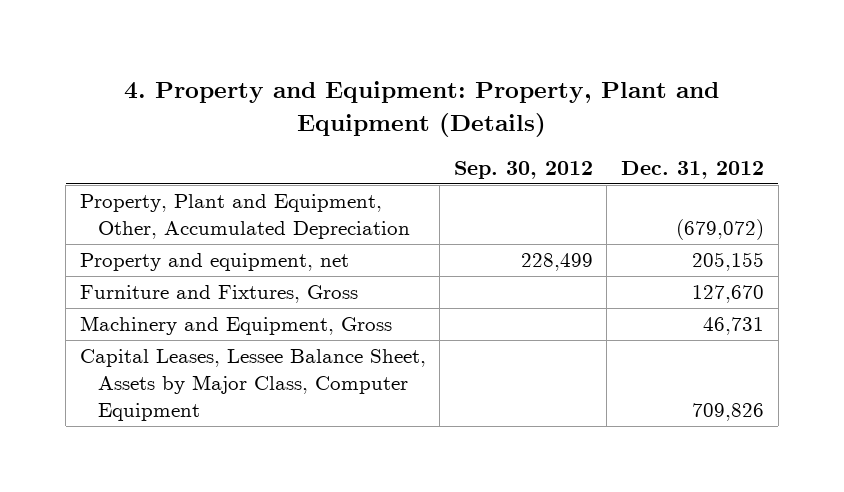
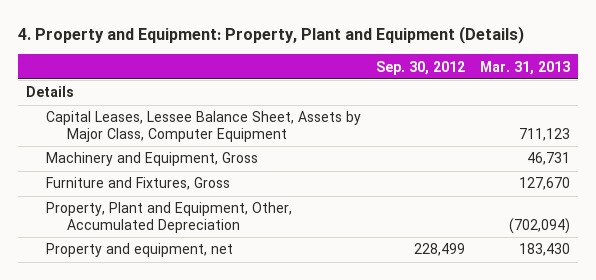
- | Sep. 30, 2012 | Dec. 31, 2012
+ | Sep. 30, 2012 | Mar. 31, 2013
+ Details
moved up: Capital Leases, Lessee Balance Sheet, Assets by Major Class, Computer Equipment | | 711,123
moved up: Machinery and Equipment, Gross | | 46,731
moved up: Furniture and Fixtures, Gross | | 127,670

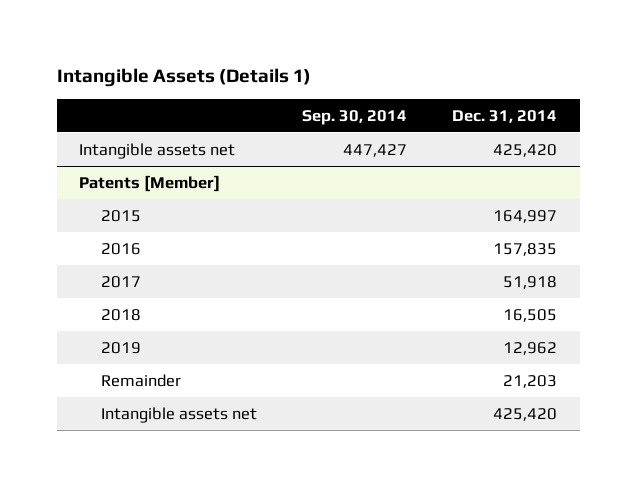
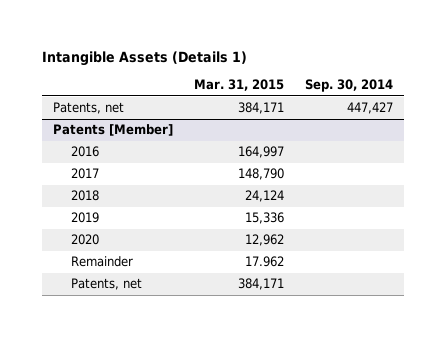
- | Sep. 30, 2014 | Dec. 31, 2014
+ | Mar. 31, 2015 | Sep. 30, 2014
- Intangible assets net | 447,427 | 425,420
+ Patents, net | 384,171 | 447,427
@ Patents [Member]
- 2015 | | 164,997
+ 2020 | 12,962 |
- Intangible assets net | | 425,420
+ Patents, net | 384,171 |

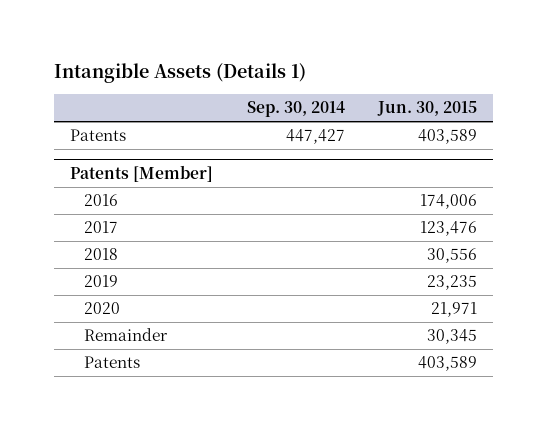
- | Mar. 31, 2015 | Sep. 30, 2014
+ | Sep. 30, 2014 | Jun. 30, 2015
- Patents, net | 384,171 | 447,427
+ Patents | 447,427 | 403,589
@ Patents [Member]
- Patents, net | 384,171 |
+ Patents | | 403,589

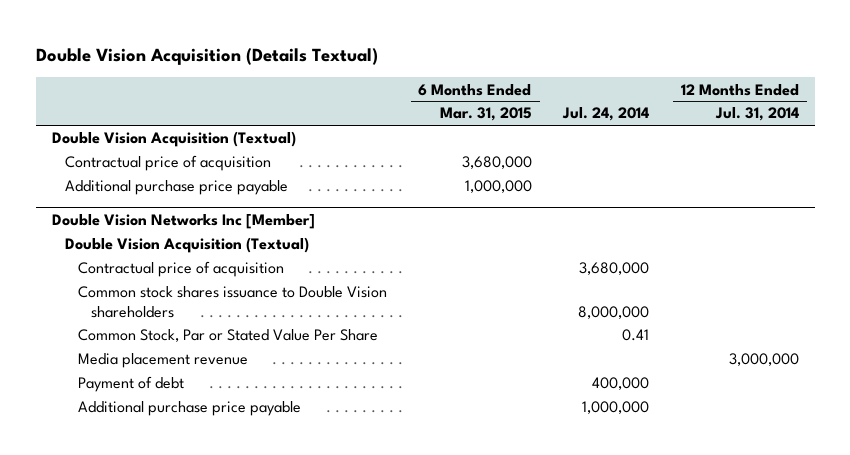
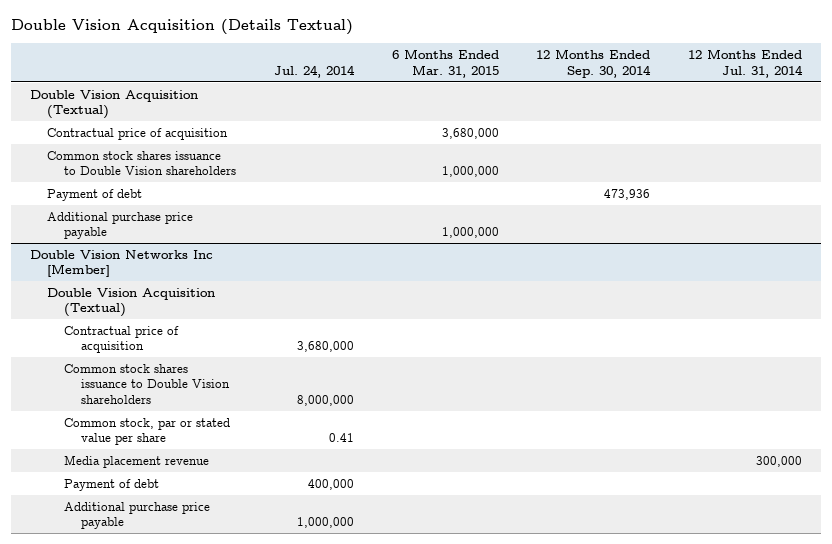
- | 6 Months Ended Mar. 31, 2015 | Jul. 24, 2014 | 12 Months Ended Jul. 31, 2014
+ | Jul. 24, 2014 | 6 Months Ended Mar. 31, 2015 | 12 Months Ended Sep. 30, 2014 | 12 Months Ended Jul. 31, 2014
+ Common stock shares issuance to Double Vision shareholders | | 1,000,000 | |
+ Payment of debt | | | 473,936 |
@ Double Vision Networks Inc [Member]
- Common Stock, Par or Stated Value Per Share | | 0.41 |
- Media placement revenue | | | 3,000,000
+ Common stock, par or stated value per share | 0.41 | | |
+ Media placement revenue | | | | 300,000

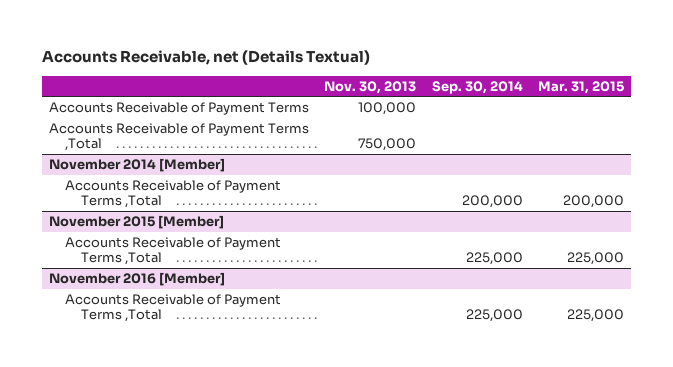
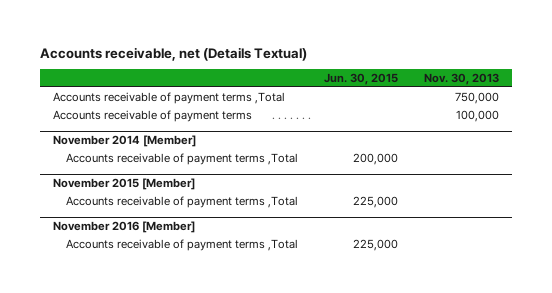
- Accounts Receivable, net (Details Textual)
+ Accounts receivable, net (Details Textual)
- | Nov. 30, 2013 | Sep. 30, 2014 | Mar. 31, 2015
+ | Jun. 30, 2015 | Nov. 30, 2013
- Accounts Receivable of Payment Terms | 100,000 | |
- Accounts Receivable of Payment Terms ,Total | 750,000 | |
+ Accounts receivable of payment terms ,Total | | 750,000
+ Accounts receivable of payment terms | | 100,000
@ November 2014 [Member]
- Accounts Receivable of Payment Terms ,Total | | 200,000 | 200,000
+ Accounts receivable of payment terms ,Total | 200,000 |
@ November 2015 [Member]
- Accounts Receivable of Payment Terms ,Total | | 225,000 | 225,000
+ Accounts receivable of payment terms ,Total | 225,000 |
@ November 2016 [Member]
- Accounts Receivable of Payment Terms ,Total | | 225,000 | 225,000
+ Accounts receivable of payment terms ,Total | 225,000 |

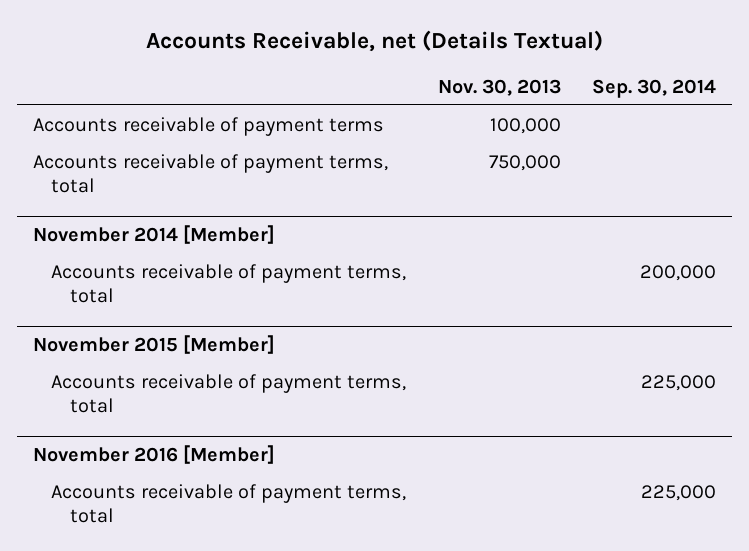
- Accounts receivable, net (Details Textual)
+ Accounts Receivable, net (Details Textual)
- | Jun. 30, 2015 | Nov. 30, 2013
+ | Nov. 30, 2013 | Sep. 30, 2014
- Accounts receivable of payment terms ,Total | | 750,000
+ Accounts receivable of payment terms, total | 750,000 |
@ November 2014 [Member]
- Accounts receivable of payment terms ,Total | 200,000 |
+ Accounts receivable of payment terms, total | | 200,000
@ November 2015 [Member]
- Accounts receivable of payment terms ,Total | 225,000 |
+ Accounts receivable of payment terms, total | | 225,000
@ November 2016 [Member]
- Accounts receivable of payment terms ,Total | 225,000 |
+ Accounts receivable of payment terms, total | | 225,000

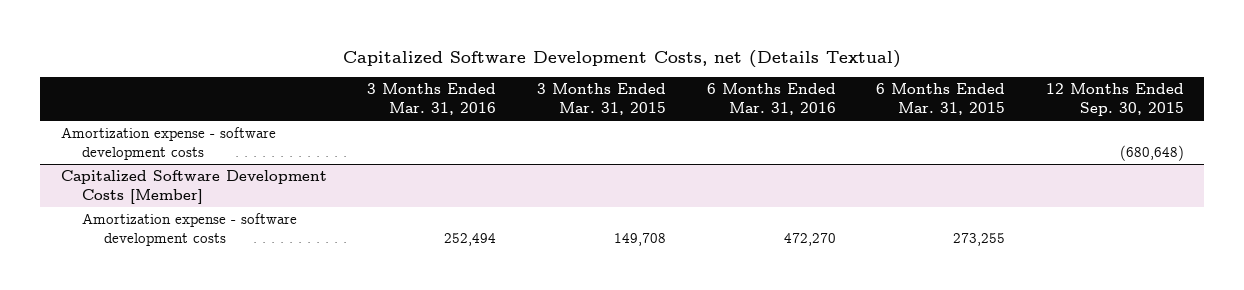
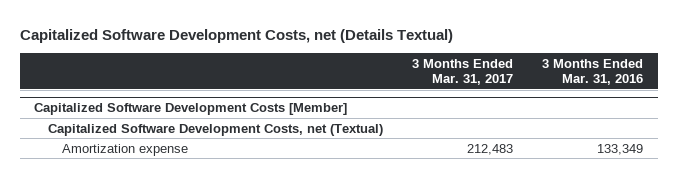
- | 3 Months Ended Mar. 31, 2016 | 3 Months Ended Mar. 31, 2015 | 6 Months Ended Mar. 31, 2016 | 6 Months Ended Mar. 31, 2015 | 12 Months Ended Sep. 30, 2015
+ | 3 Months Ended Mar. 31, 2017 | 3 Months Ended Mar. 31, 2016
- Amortization expense - software development costs | | | | | (680,648)
@ Capitalized Software Development Costs [Member]
- Amortization expense - software development costs | 252,494 | 149,708 | 472,270 | 273,255 |
+ Capitalized Software Development Costs, net (Textual)
+ Amortization expense | 212,483 | 133,349

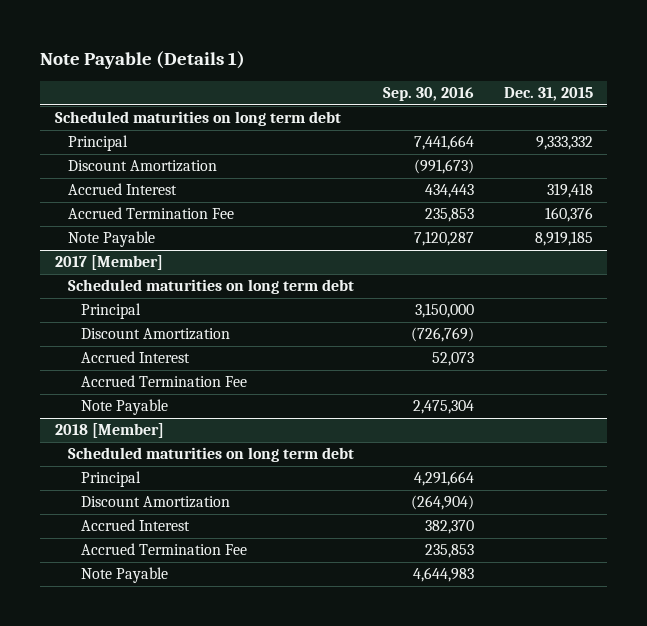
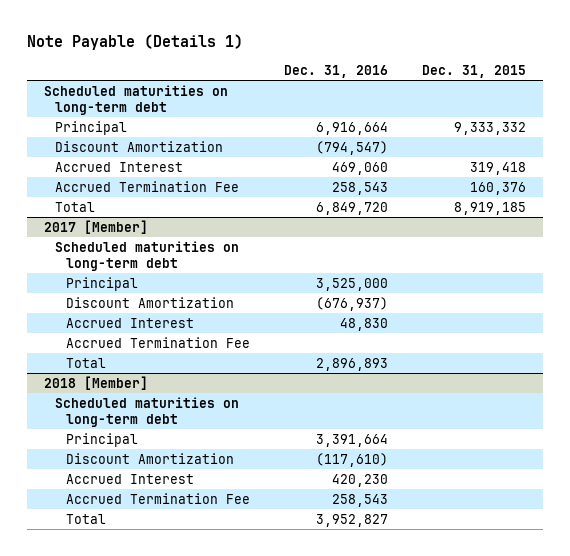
- | Sep. 30, 2016 | Dec. 31, 2015
+ | Dec. 31, 2016 | Dec. 31, 2015
- Scheduled maturities on long term debt
+ Scheduled maturities on long-term debt
- Note Payable | 7,120,287 | 8,919,185
+ Total | 6,849,720 | 8,919,185
@ 2017 [Member]
- Scheduled maturities on long term debt
+ Scheduled maturities on long-term debt
- Note Payable | 2,475,304 |
+ Total | 2,896,893 |
@ 2018 [Member]
- Scheduled maturities on long term debt
+ Scheduled maturities on long-term debt
- Note Payable | 4,644,983 |
+ Total | 3,952,827 |

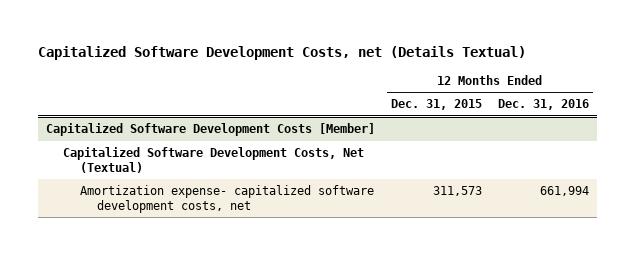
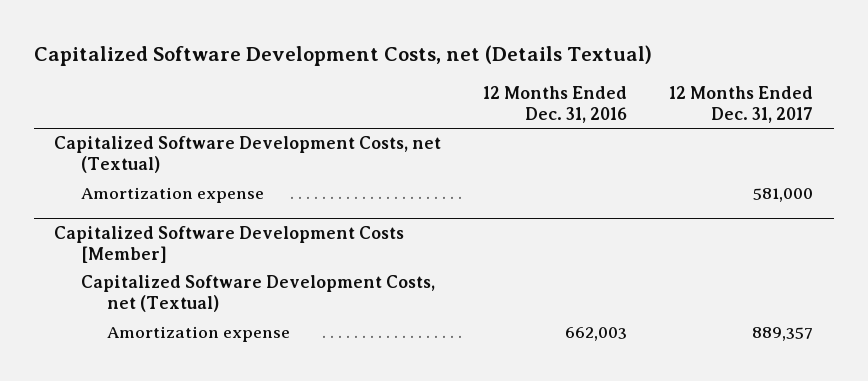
- | 12 Months Ended Dec. 31, 2015 | 12 Months Ended Dec. 31, 2016
+ | 12 Months Ended Dec. 31, 2016 | 12 Months Ended Dec. 31, 2017
+ Capitalized Software Development Costs, net (Textual)
+ Amortization expense | | 581,000
@ Capitalized Software Development Costs [Member]
- Capitalized Software Development Costs, Net (Textual)
- Amortization expense- capitalized software development costs, net | 311,573 | 661,994
+ Capitalized Software Development Costs, net (Textual)
+ Amortization expense | 662,003 | 889,357

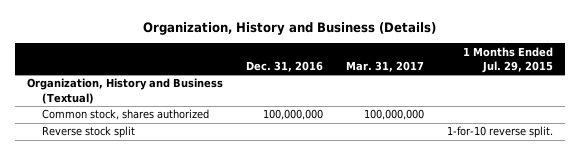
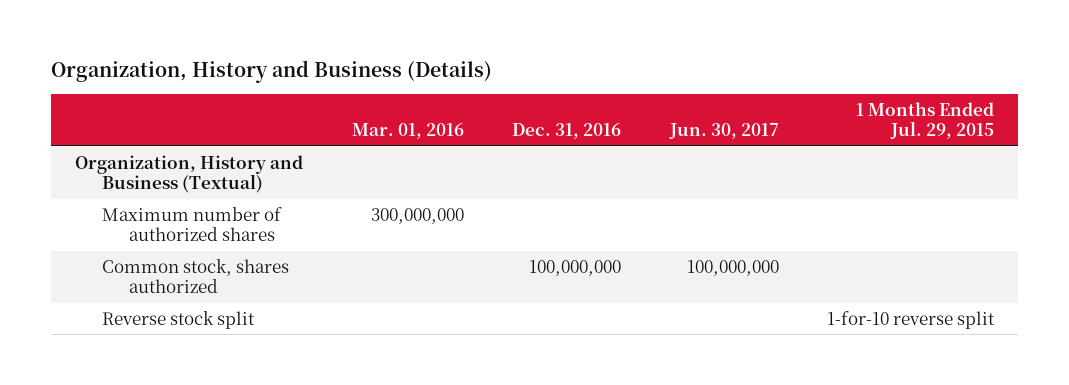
- | Dec. 31, 2016 | Mar. 31, 2017 | 1 Months Ended Jul. 29, 2015
+ | Mar. 01, 2016 | Dec. 31, 2016 | Jun. 30, 2017 | 1 Months Ended Jul. 29, 2015
+ Maximum number of authorized shares | 300,000,000 | | |
- Reverse stock split | | | 1-for-10 reverse split.
+ Reverse stock split | | | | 1-for-10 reverse split

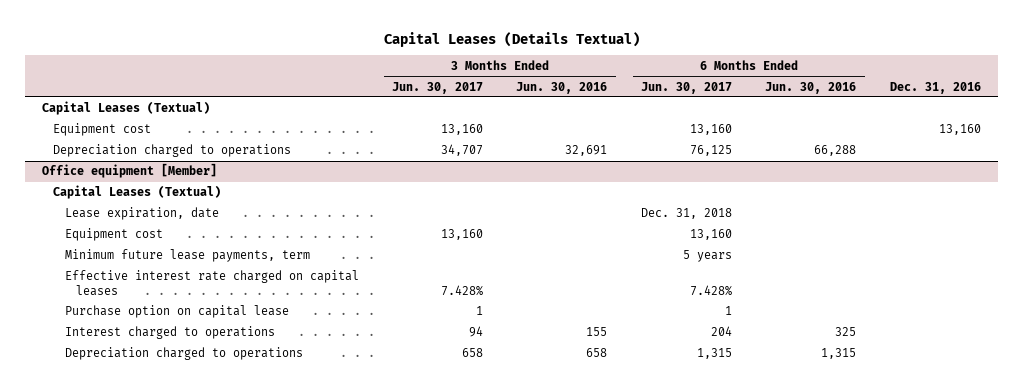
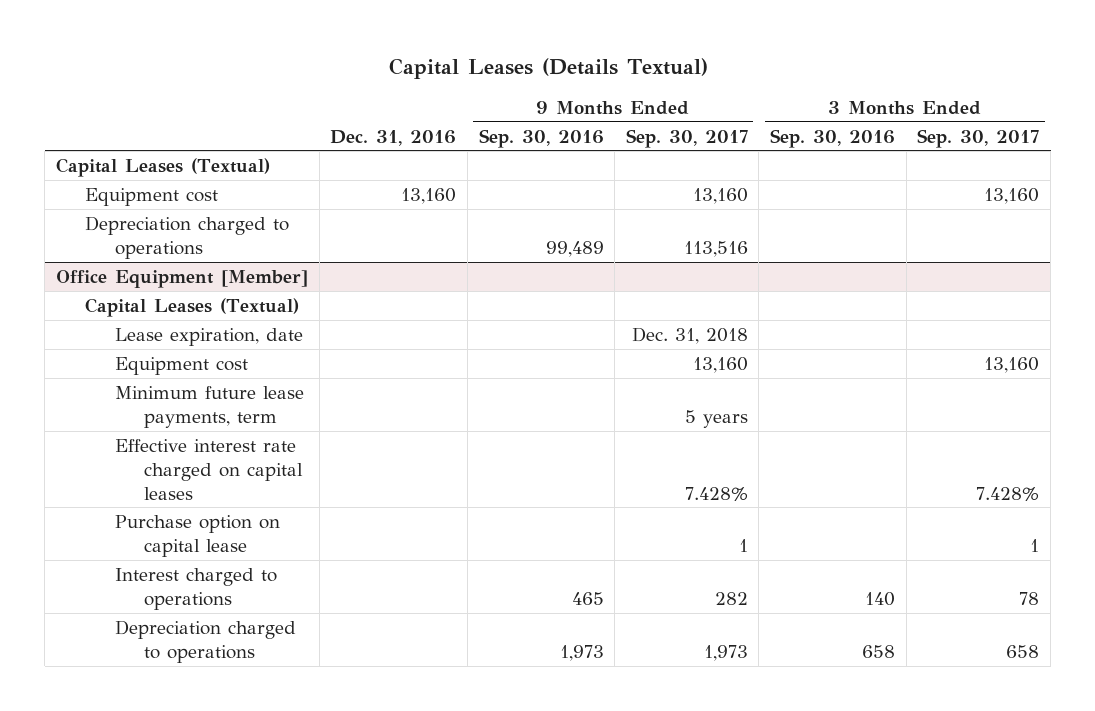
- | 3 Months Ended Jun. 30, 2017 | 3 Months Ended Jun. 30, 2016 | 6 Months Ended Jun. 30, 2017 | 6 Months Ended Jun. 30, 2016 | Dec. 31, 2016
+ | Dec. 31, 2016 | 9 Months Ended Sep. 30, 2016 | 9 Months Ended Sep. 30, 2017 | 3 Months Ended Sep. 30, 2016 | 3 Months Ended Sep. 30, 2017
- Office equipment [Member]
+ Office Equipment [Member]

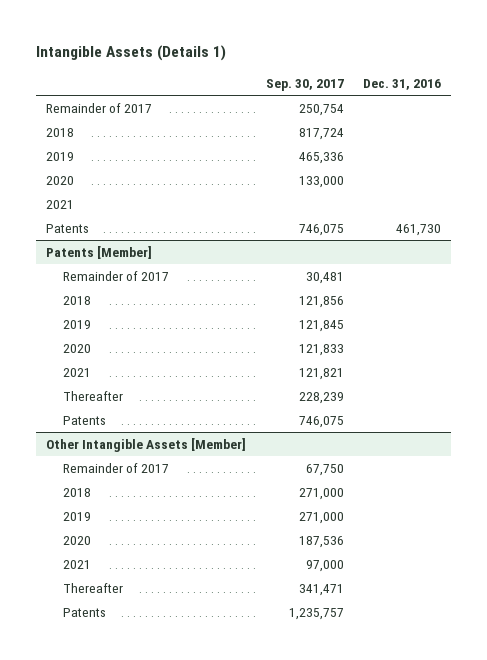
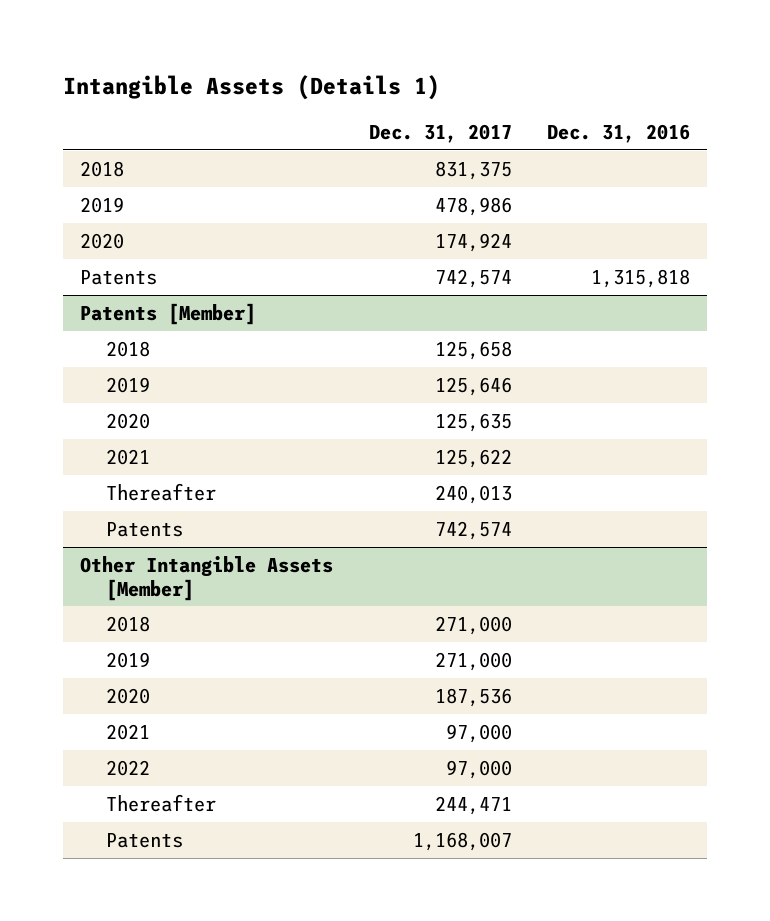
- | Sep. 30, 2017 | Dec. 31, 2016
+ | Dec. 31, 2017 | Dec. 31, 2016
- Remainder of 2017 | 250,754 |
- 2021
- Patents | 746,075 | 461,730
+ Patents | 742,574 | 1,315,818
@ Patents [Member]
- Remainder of 2017 | 30,481 |
@ Other Intangible Assets [Member]
- Remainder of 2017 | 67,750 |
+ 2022 | 97,000 |

